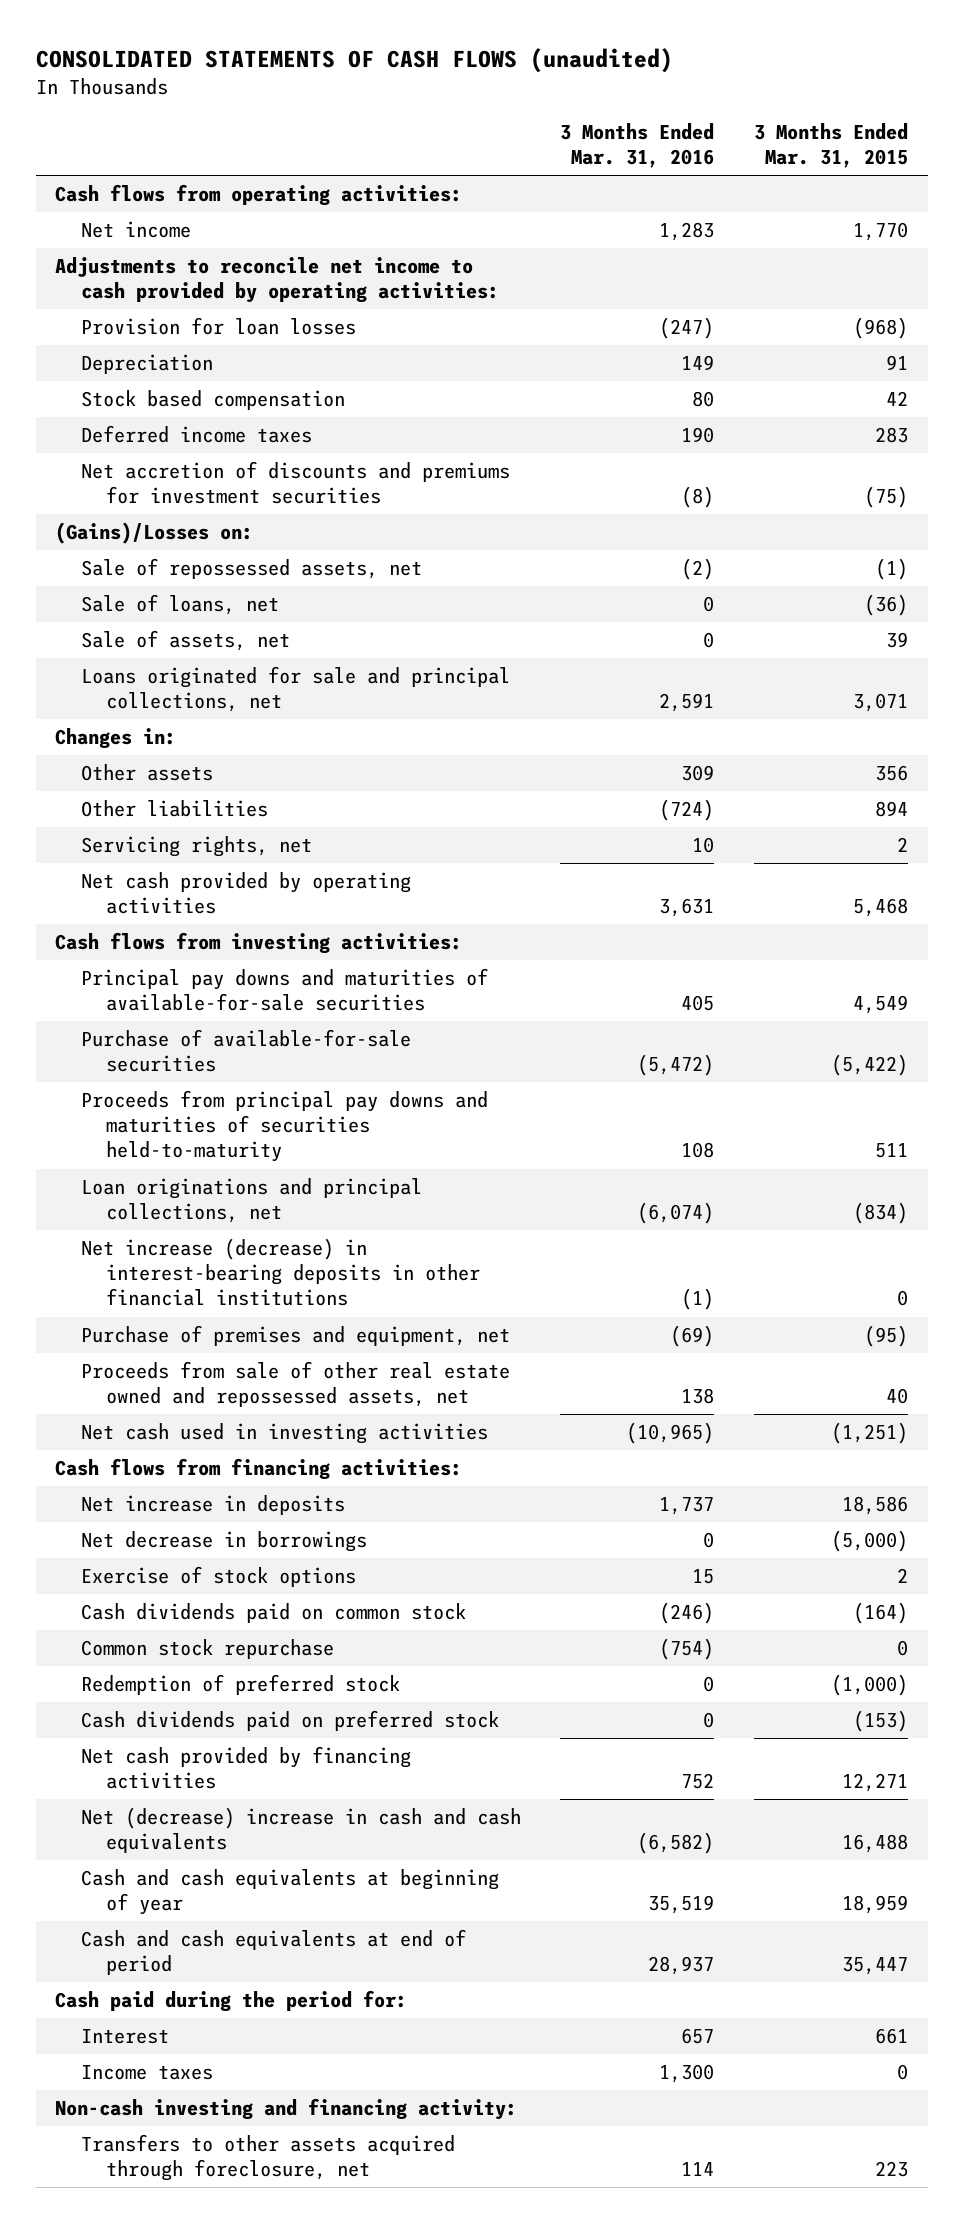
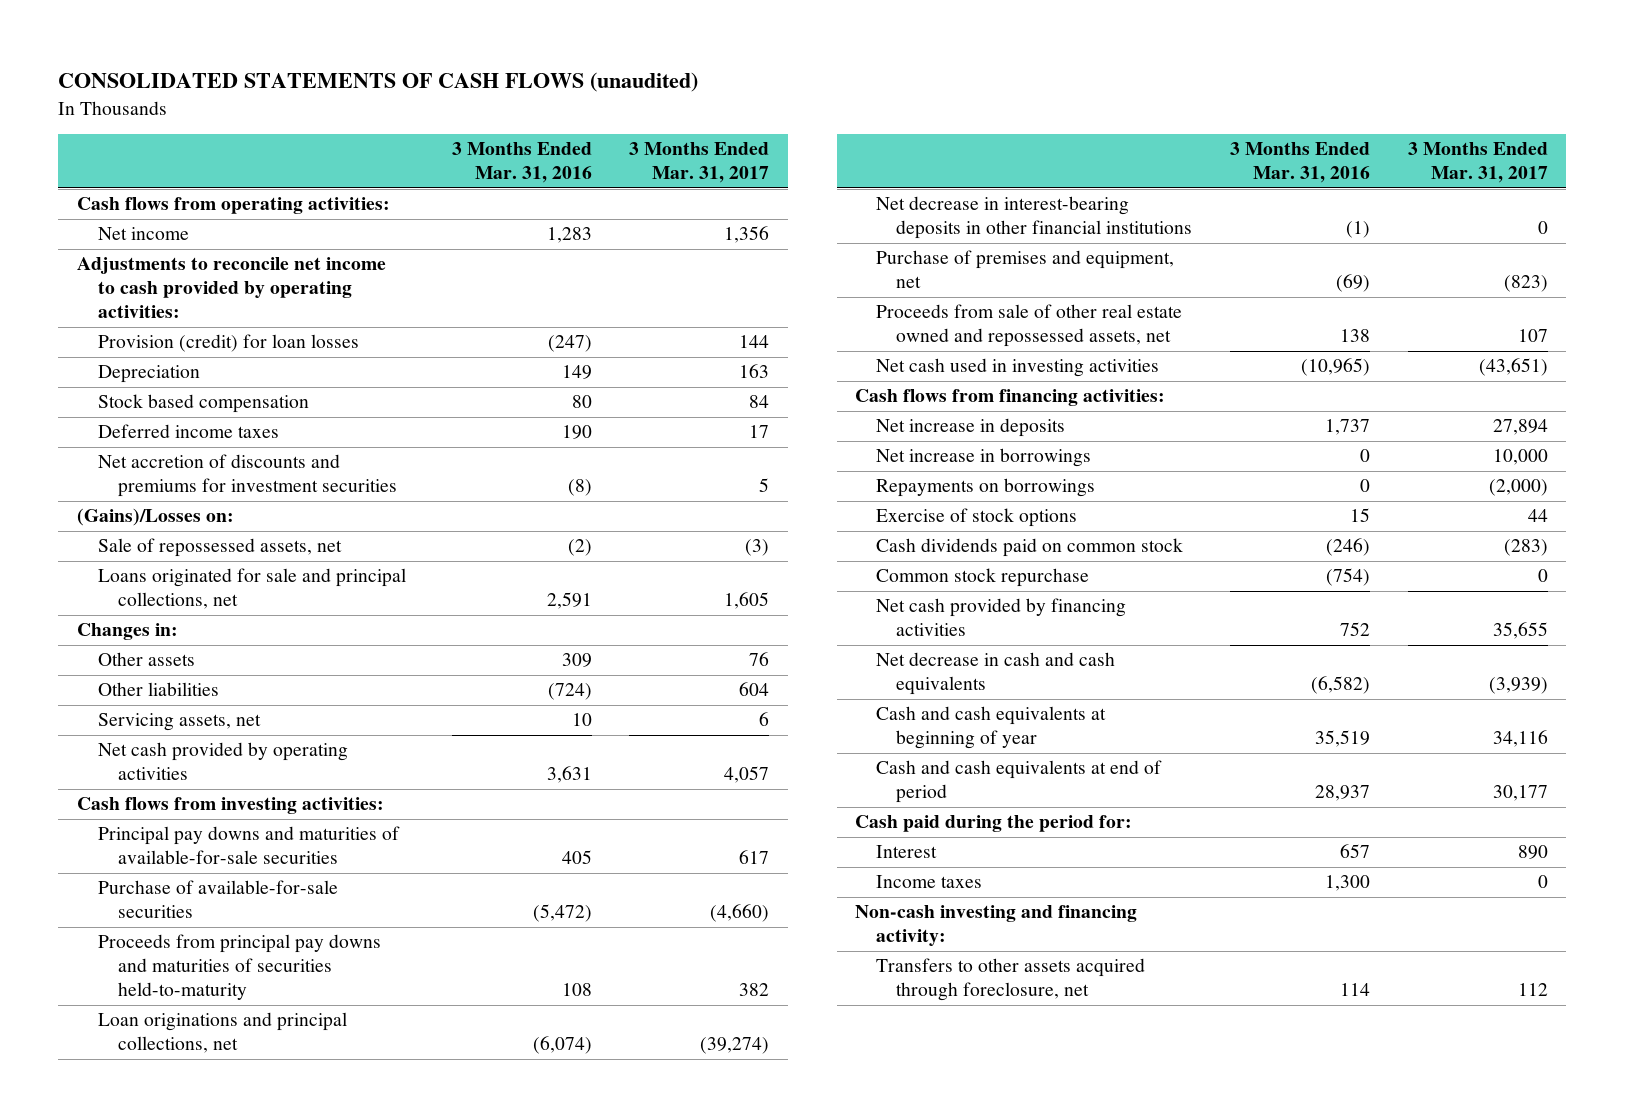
- | 3 Months Ended Mar. 31, 2016 | 3 Months Ended Mar. 31, 2015
+ | 3 Months Ended Mar. 31, 2016 | 3 Months Ended Mar. 31, 2017
- Provision for loan losses | (247) | (968)
+ Provision (credit) for loan losses | (247) | 144
- Sale of loans, net | 0 | (36)
- Sale of assets, net | 0 | 39
- Servicing rights, net | 10 | 2
+ Servicing assets, net | 10 | 6
- Net increase (decrease) in interest-bearing deposits in other financial institutions | (1) | 0
+ Net decrease in interest-bearing deposits in other financial institutions | (1) | 0
- Net decrease in borrowings | 0 | (5,000)
+ Net increase in borrowings | 0 | 10,000
+ Repayments on borrowings | 0 | (2,000)
- Redemption of preferred stock | 0 | (1,000)
- Cash dividends paid on preferred stock | 0 | (153)
- Net (decrease) increase in cash and cash equivalents | (6,582) | 16,488
+ Net decrease in cash and cash equivalents | (6,582) | (3,939)

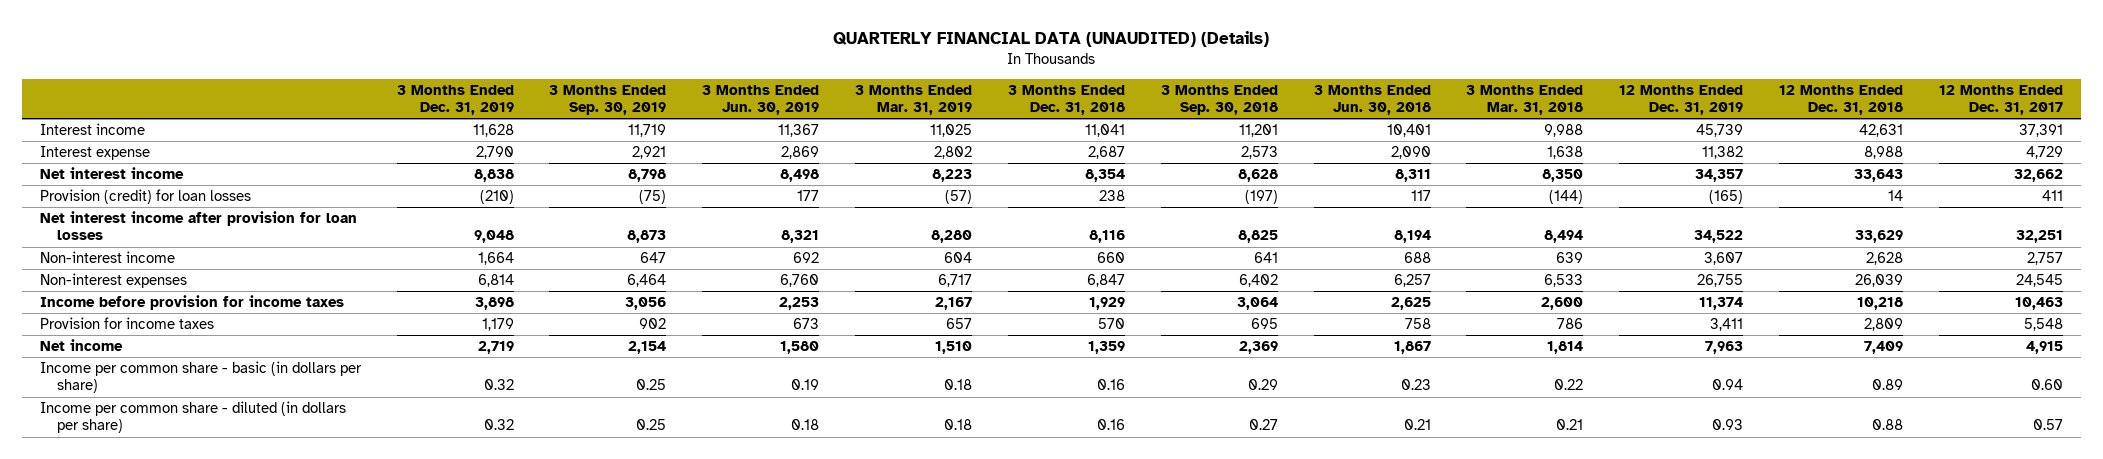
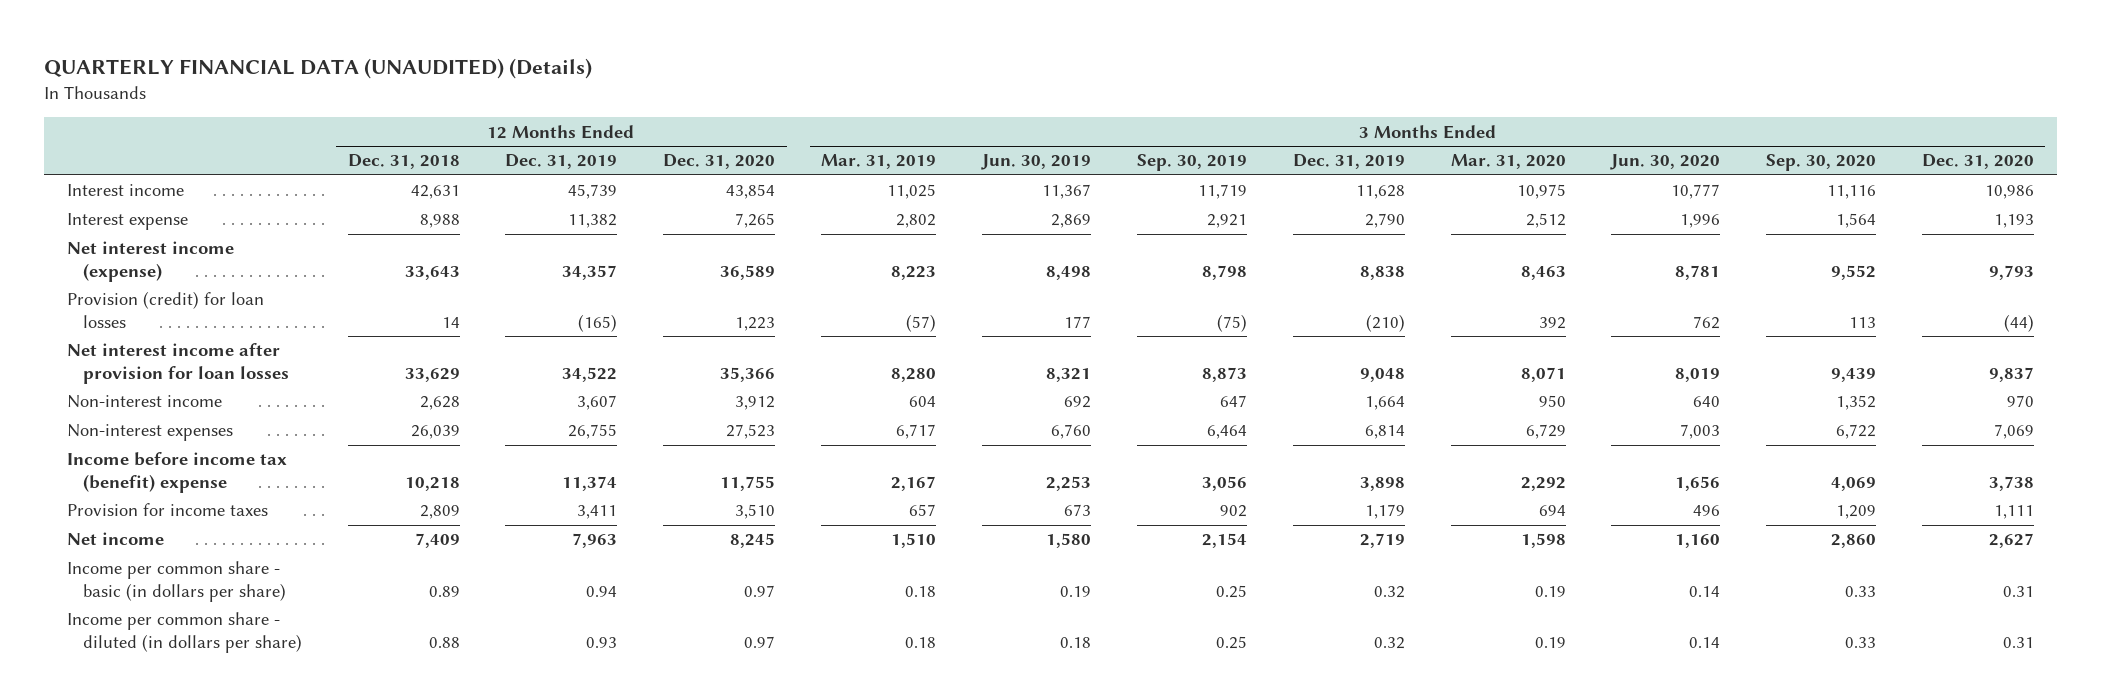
- | 3 Months Ended Dec. 31, 2019 | 3 Months Ended Sep. 30, 2019 | 3 Months Ended Jun. 30, 2019 | 3 Months Ended Mar. 31, 2019 | 3 Months Ended Dec. 31, 2018 | 3 Months Ended Sep. 30, 2018 | 3 Months Ended Jun. 30, 2018 | 3 Months Ended Mar. 31, 2018 | 12 Months Ended Dec. 31, 2019 | 12 Months Ended Dec. 31, 2018 | 12 Months Ended Dec. 31, 2017
+ | 12 Months Ended Dec. 31, 2018 | 12 Months Ended Dec. 31, 2019 | 12 Months Ended Dec. 31, 2020 | 3 Months Ended Mar. 31, 2019 | 3 Months Ended Jun. 30, 2019 | 3 Months Ended Sep. 30, 2019 | 3 Months Ended Dec. 31, 2019 | 3 Months Ended Mar. 31, 2020 | 3 Months Ended Jun. 30, 2020 | 3 Months Ended Sep. 30, 2020 | 3 Months Ended Dec. 31, 2020
- Net interest income | 8,838 | 8,798 | 8,498 | 8,223 | 8,354 | 8,628 | 8,311 | 8,350 | 34,357 | 33,643 | 32,662
+ Net interest income (expense) | 33,643 | 34,357 | 36,589 | 8,223 | 8,498 | 8,798 | 8,838 | 8,463 | 8,781 | 9,552 | 9,793
- Income before provision for income taxes | 3,898 | 3,056 | 2,253 | 2,167 | 1,929 | 3,064 | 2,625 | 2,600 | 11,374 | 10,218 | 10,463
+ Income before income tax (benefit) expense | 10,218 | 11,374 | 11,755 | 2,167 | 2,253 | 3,056 | 3,898 | 2,292 | 1,656 | 4,069 | 3,738

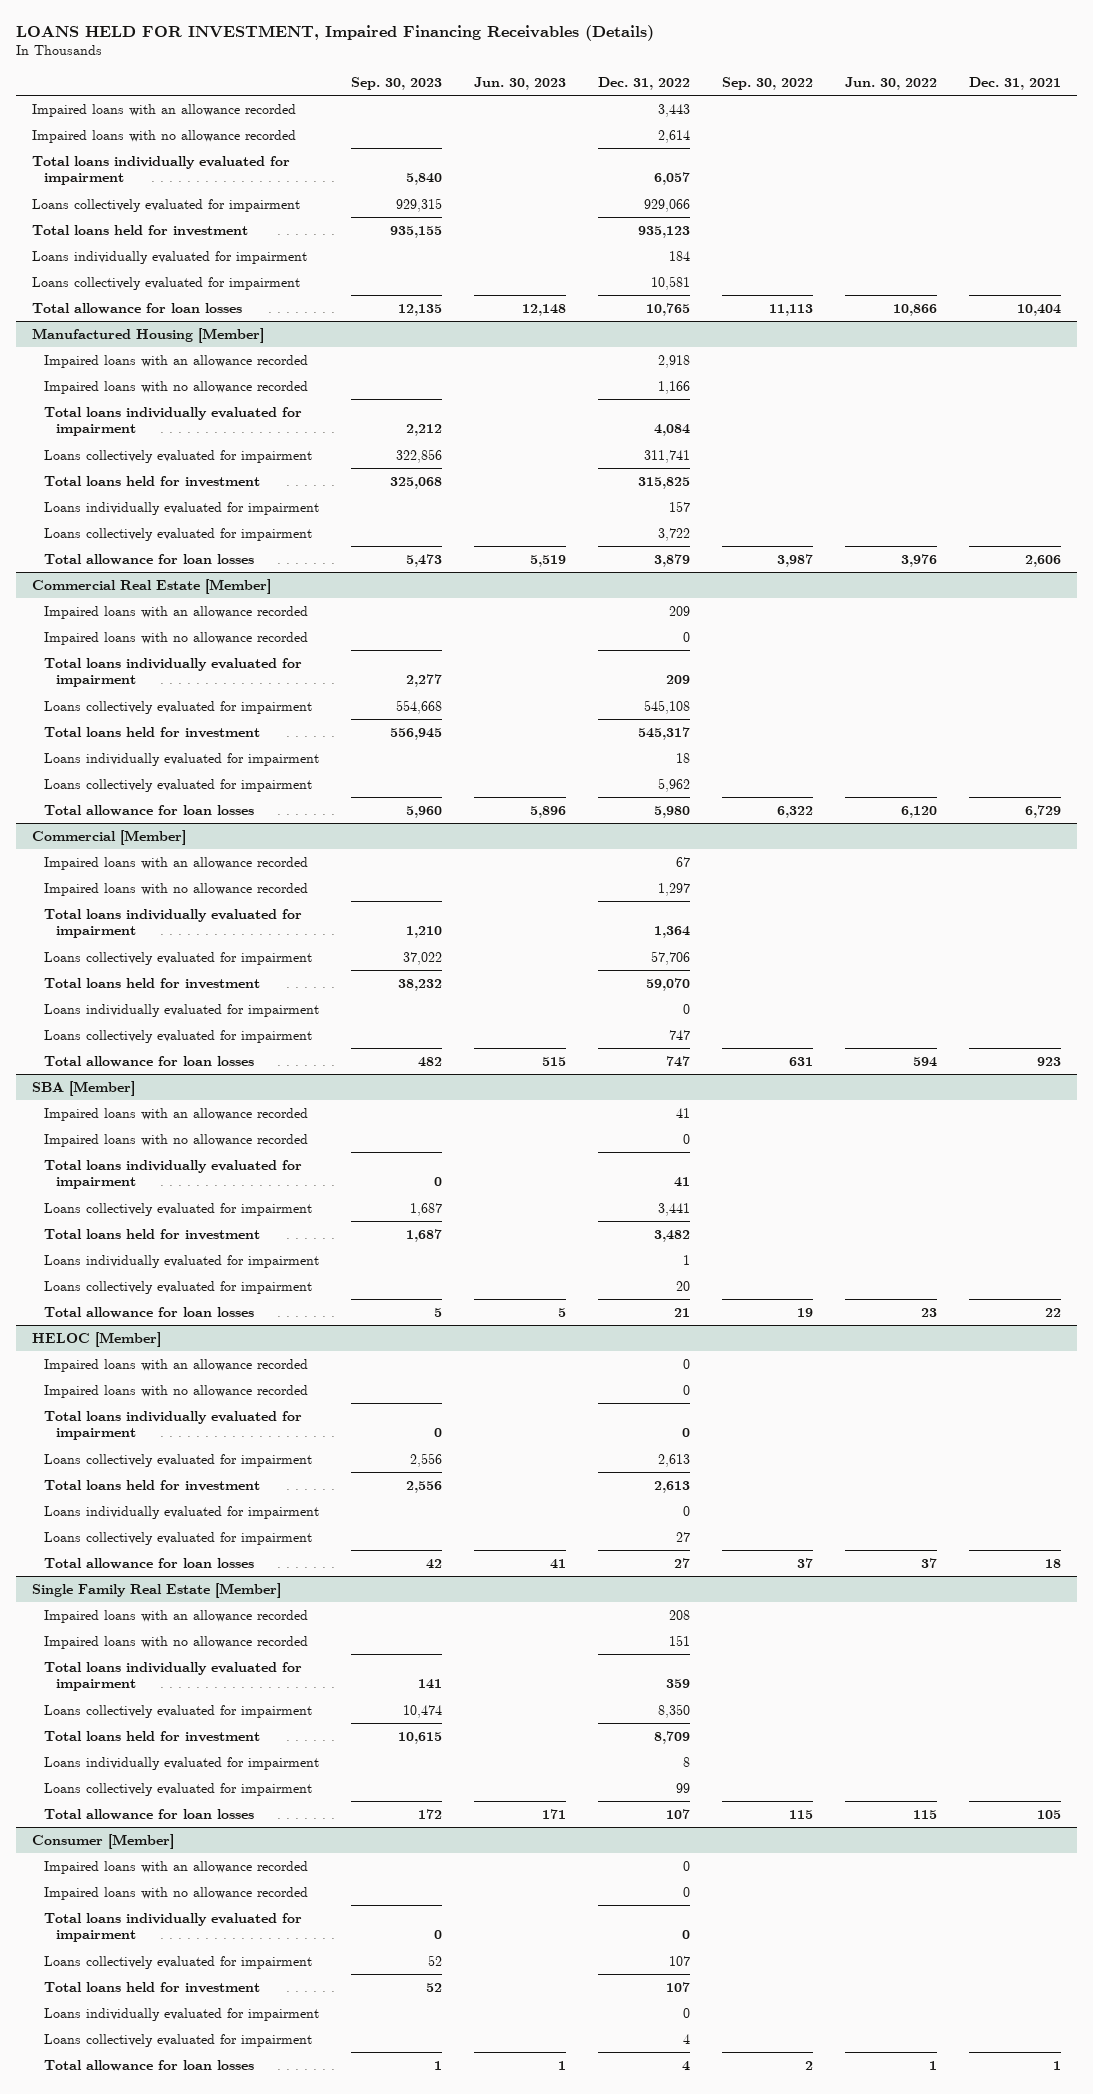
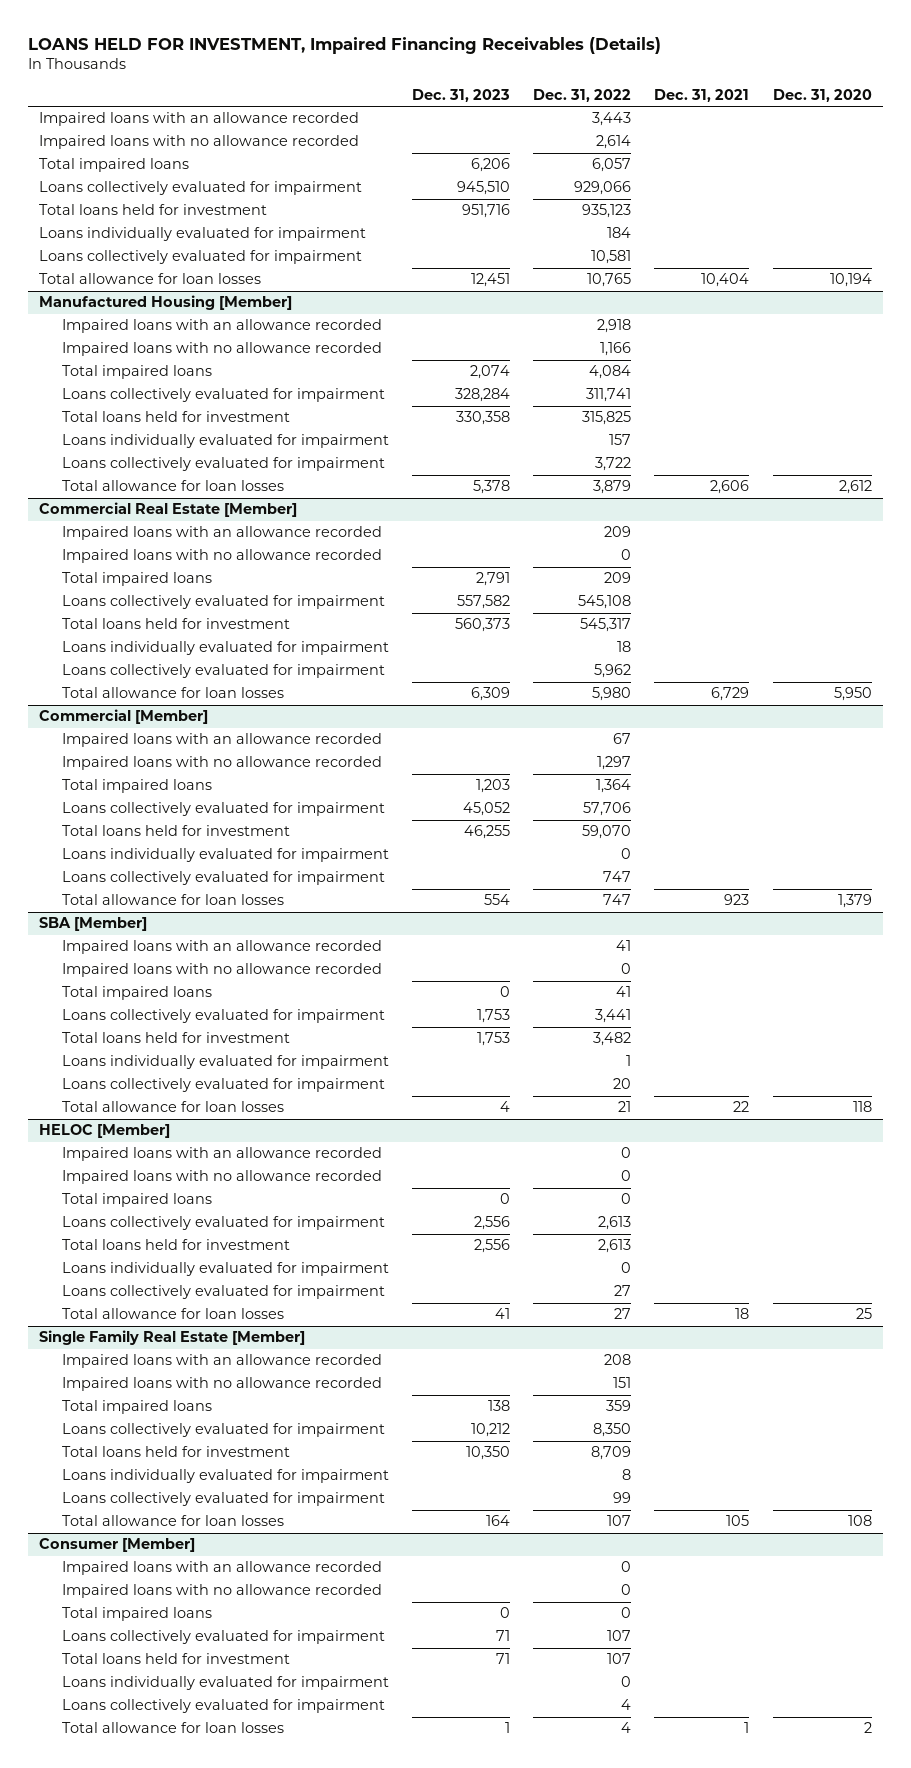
- | Sep. 30, 2023 | Jun. 30, 2023 | Dec. 31, 2022 | Sep. 30, 2022 | Jun. 30, 2022 | Dec. 31, 2021
+ | Dec. 31, 2023 | Dec. 31, 2022 | Dec. 31, 2021 | Dec. 31, 2020
- Total loans individually evaluated for impairment | 5,840 | | 6,057 | | |
+ Total impaired loans | 6,206 | 6,057 | |
@ Manufactured Housing [Member]
- Total loans individually evaluated for impairment | 2,212 | | 4,084 | | |
+ Total impaired loans | 2,074 | 4,084 | |
@ Commercial Real Estate [Member]
- Total loans individually evaluated for impairment | 2,277 | | 209 | | |
+ Total impaired loans | 2,791 | 209 | |
@ Commercial [Member]
- Total loans individually evaluated for impairment | 1,210 | | 1,364 | | |
+ Total impaired loans | 1,203 | 1,364 | |
@ SBA [Member]
- Total loans individually evaluated for impairment | 0 | | 41 | | |
+ Total impaired loans | 0 | 41 | |
@ HELOC [Member]
- Total loans individually evaluated for impairment | 0 | | 0 | | |
+ Total impaired loans | 0 | 0 | |
@ Single Family Real Estate [Member]
- Total loans individually evaluated for impairment | 141 | | 359 | | |
+ Total impaired loans | 138 | 359 | |
@ Consumer [Member]
- Total loans individually evaluated for impairment | 0 | | 0 | | |
+ Total impaired loans | 0 | 0 | |

